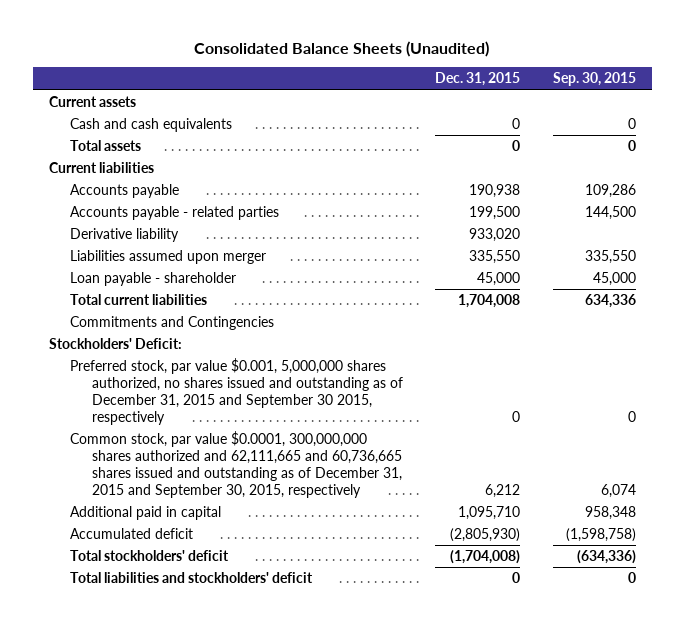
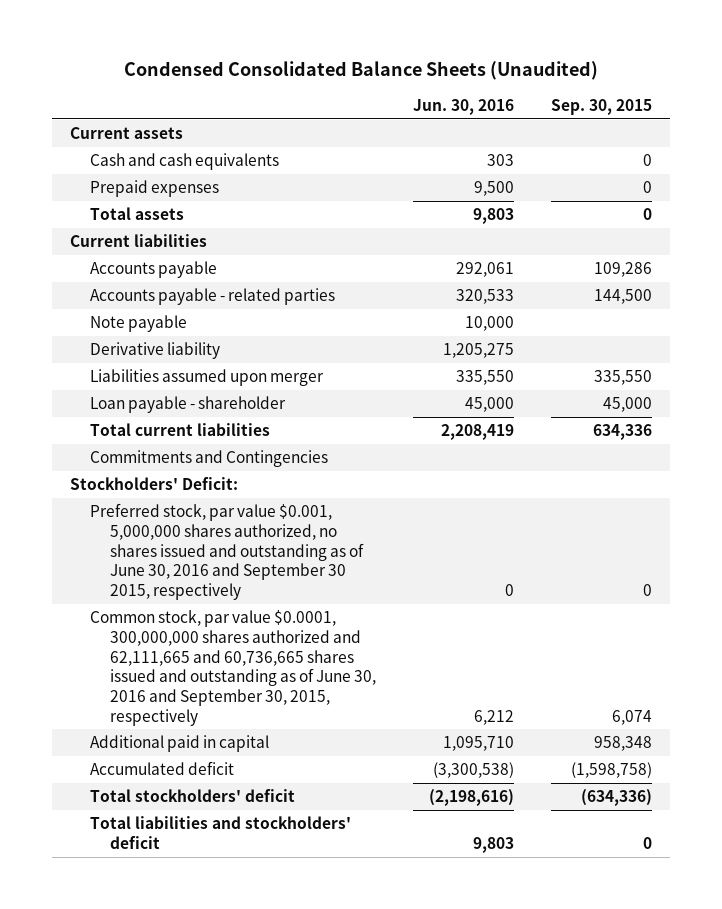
- Consolidated Balance Sheets (Unaudited)
+ Condensed Consolidated Balance Sheets (Unaudited)
- | Dec. 31, 2015 | Sep. 30, 2015
+ | Jun. 30, 2016 | Sep. 30, 2015
+ Prepaid expenses | 9,500 | 0
+ Note payable | 10,000 |
- Preferred stock, par value $0.001, 5,000,000 shares authorized, no shares issued and outstanding as of December 31, 2015 and September 30 2015, respectively | 0 | 0
- Common stock, par value $0.0001, 300,000,000 shares authorized and 62,111,665 and 60,736,665 shares issued and outstanding as of December 31, 2015 and September 30, 2015, respectively | 6,212 | 6,074
+ Preferred stock, par value $0.001, 5,000,000 shares authorized, no shares issued and outstanding as of June 30, 2016 and September 30 2015, respectively | 0 | 0
+ Common stock, par value $0.0001, 300,000,000 shares authorized and 62,111,665 and 60,736,665 shares issued and outstanding as of June 30, 2016 and September 30, 2015, respectively | 6,212 | 6,074

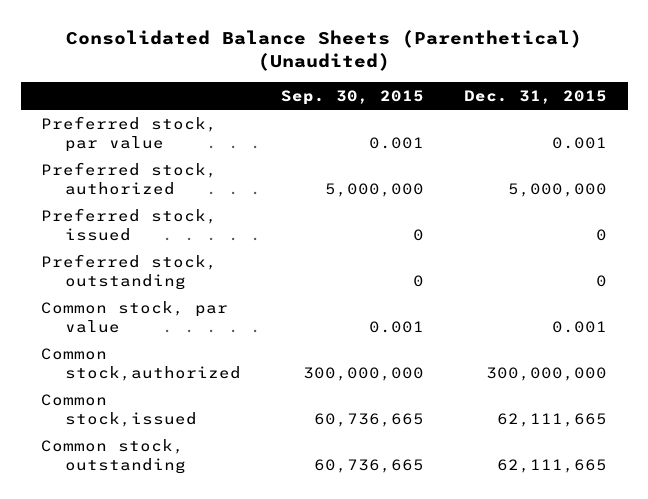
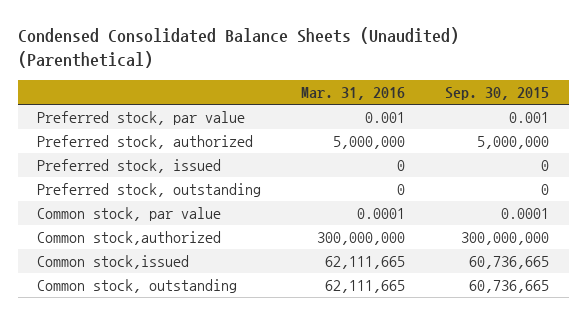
- Consolidated Balance Sheets (Parenthetical) (Unaudited)
+ Condensed Consolidated Balance Sheets (Unaudited) (Parenthetical)
- | Sep. 30, 2015 | Dec. 31, 2015
+ | Mar. 31, 2016 | Sep. 30, 2015
- Common stock, par value | 0.001 | 0.001
+ Common stock, par value | 0.0001 | 0.0001

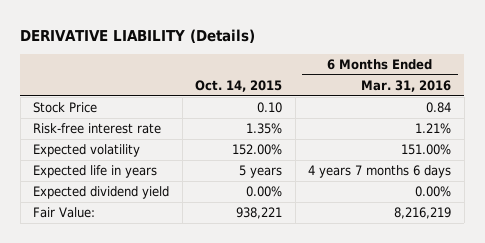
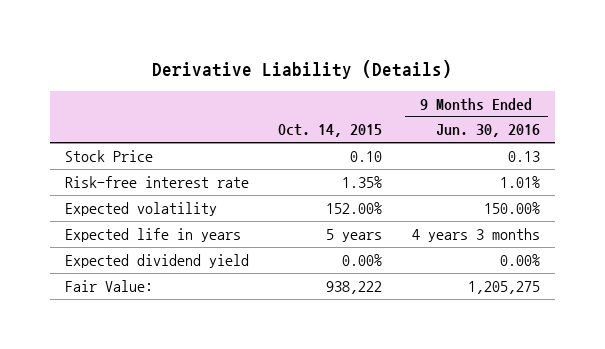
- DERIVATIVE LIABILITY (Details)
+ Derivative Liability (Details)
- | Oct. 14, 2015 | 6 Months Ended Mar. 31, 2016
+ | Oct. 14, 2015 | 9 Months Ended Jun. 30, 2016
- Fair Value: | 938,221 | 8,216,219
+ Fair Value: | 938,222 | 1,205,275

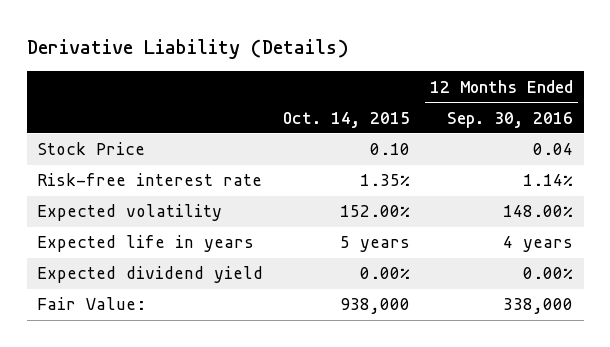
- | Oct. 14, 2015 | 9 Months Ended Jun. 30, 2016
+ | Oct. 14, 2015 | 12 Months Ended Sep. 30, 2016
- Fair Value: | 938,222 | 1,205,275
+ Fair Value: | 938,000 | 338,000

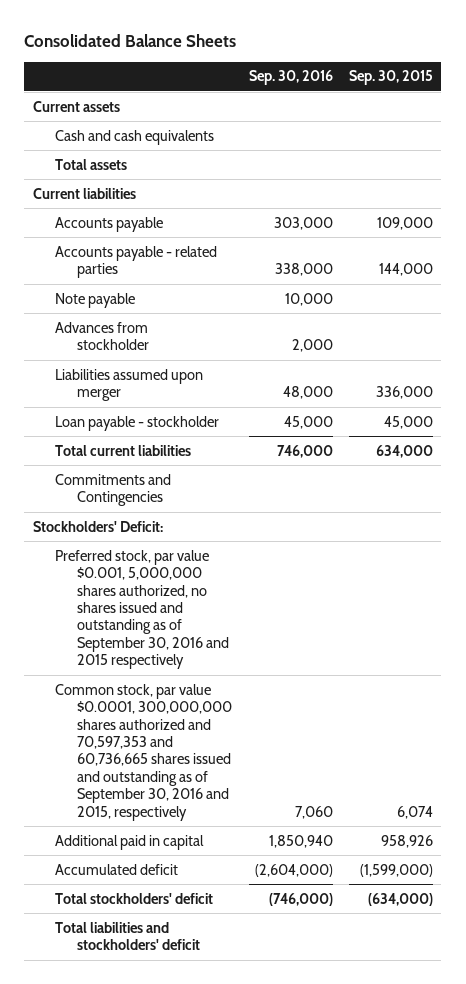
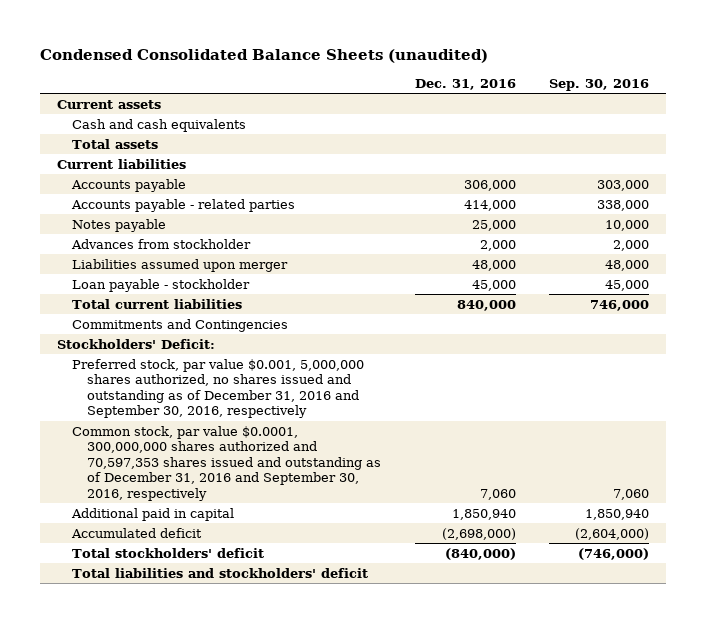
- Consolidated Balance Sheets
+ Condensed Consolidated Balance Sheets (unaudited)
- | Sep. 30, 2016 | Sep. 30, 2015
+ | Dec. 31, 2016 | Sep. 30, 2016
- Note payable | 10,000 |
+ Notes payable | 25,000 | 10,000
- Preferred stock, par value $0.001, 5,000,000 shares authorized, no shares issued and outstanding as of September 30, 2016 and 2015 respectively
- Common stock, par value $0.0001, 300,000,000 shares authorized and 70,597,353 and 60,736,665 shares issued and outstanding as of September 30, 2016 and 2015, respectively | 7,060 | 6,074
+ Preferred stock, par value $0.001, 5,000,000 shares authorized, no shares issued and outstanding as of December 31, 2016 and September 30, 2016, respectively
+ Common stock, par value $0.0001, 300,000,000 shares authorized and 70,597,353 shares issued and outstanding as of December 31, 2016 and September 30, 2016, respectively | 7,060 | 7,060

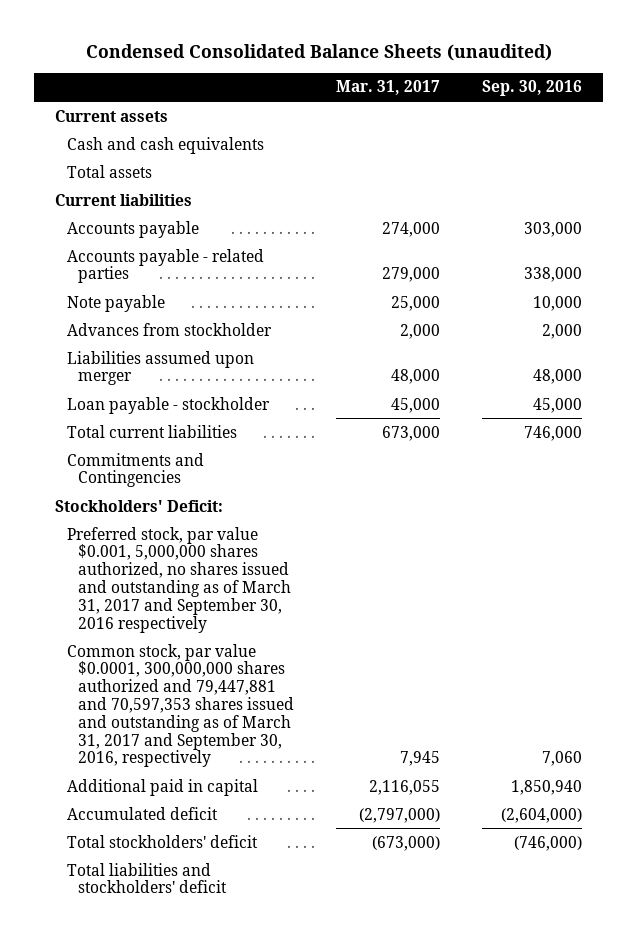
- | Dec. 31, 2016 | Sep. 30, 2016
+ | Mar. 31, 2017 | Sep. 30, 2016
- Notes payable | 25,000 | 10,000
+ Note payable | 25,000 | 10,000
- Preferred stock, par value $0.001, 5,000,000 shares authorized, no shares issued and outstanding as of December 31, 2016 and September 30, 2016, respectively
- Common stock, par value $0.0001, 300,000,000 shares authorized and 70,597,353 shares issued and outstanding as of December 31, 2016 and September 30, 2016, respectively | 7,060 | 7,060
+ Preferred stock, par value $0.001, 5,000,000 shares authorized, no shares issued and outstanding as of March 31, 2017 and September 30, 2016 respectively
+ Common stock, par value $0.0001, 300,000,000 shares authorized and 79,447,881 and 70,597,353 shares issued and outstanding as of March 31, 2017 and September 30, 2016, respectively | 7,945 | 7,060

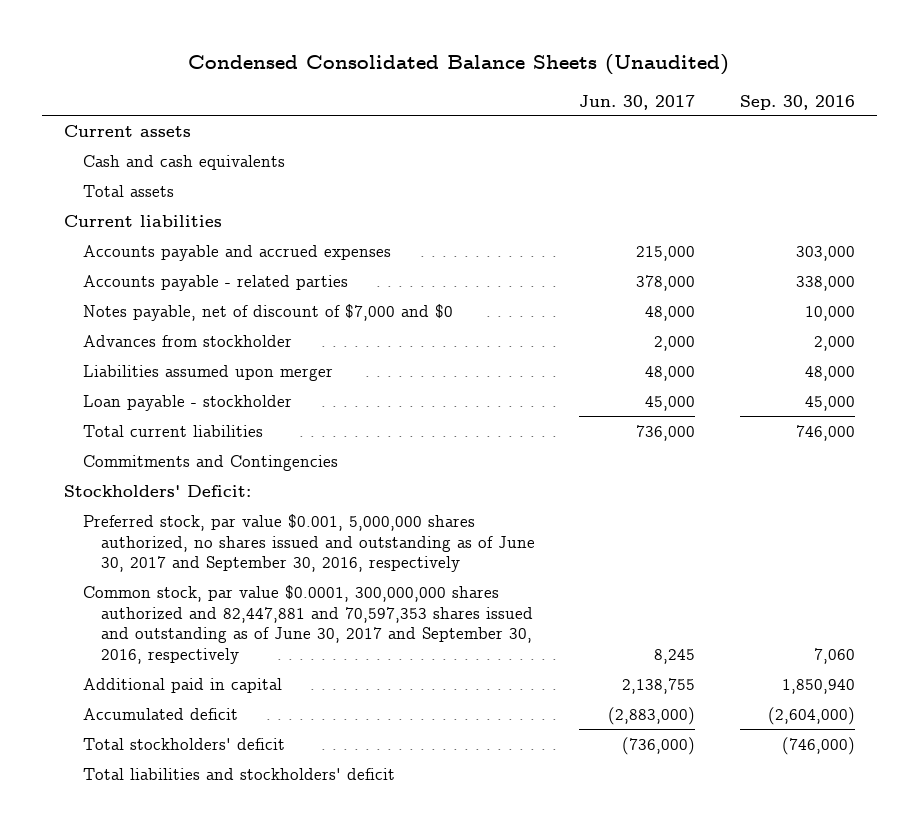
- Condensed Consolidated Balance Sheets (unaudited)
+ Condensed Consolidated Balance Sheets (Unaudited)
- | Mar. 31, 2017 | Sep. 30, 2016
+ | Jun. 30, 2017 | Sep. 30, 2016
- Accounts payable | 274,000 | 303,000
+ Accounts payable and accrued expenses | 215,000 | 303,000
- Note payable | 25,000 | 10,000
+ Notes payable, net of discount of $7,000 and $0 | 48,000 | 10,000
- Preferred stock, par value $0.001, 5,000,000 shares authorized, no shares issued and outstanding as of March 31, 2017 and September 30, 2016 respectively
- Common stock, par value $0.0001, 300,000,000 shares authorized and 79,447,881 and 70,597,353 shares issued and outstanding as of March 31, 2017 and September 30, 2016, respectively | 7,945 | 7,060
+ Preferred stock, par value $0.001, 5,000,000 shares authorized, no shares issued and outstanding as of June 30, 2017 and September 30, 2016, respectively
+ Common stock, par value $0.0001, 300,000,000 shares authorized and 82,447,881 and 70,597,353 shares issued and outstanding as of June 30, 2017 and September 30, 2016, respectively | 8,245 | 7,060

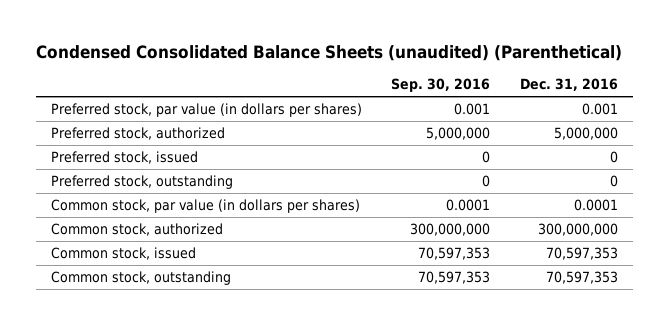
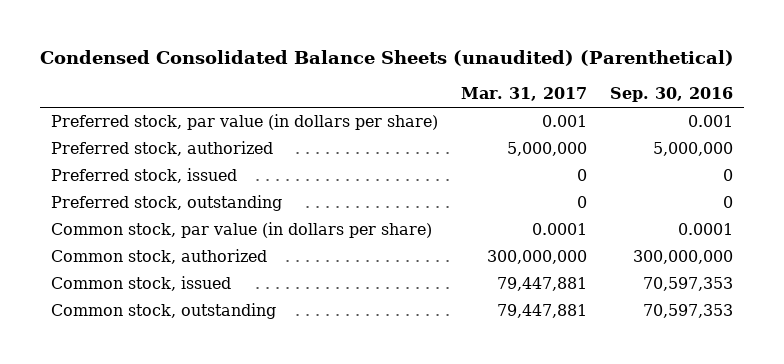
- | Sep. 30, 2016 | Dec. 31, 2016
+ | Mar. 31, 2017 | Sep. 30, 2016
- Preferred stock, par value (in dollars per shares) | 0.001 | 0.001
+ Preferred stock, par value (in dollars per share) | 0.001 | 0.001
- Common stock, par value (in dollars per shares) | 0.0001 | 0.0001
+ Common stock, par value (in dollars per share) | 0.0001 | 0.0001

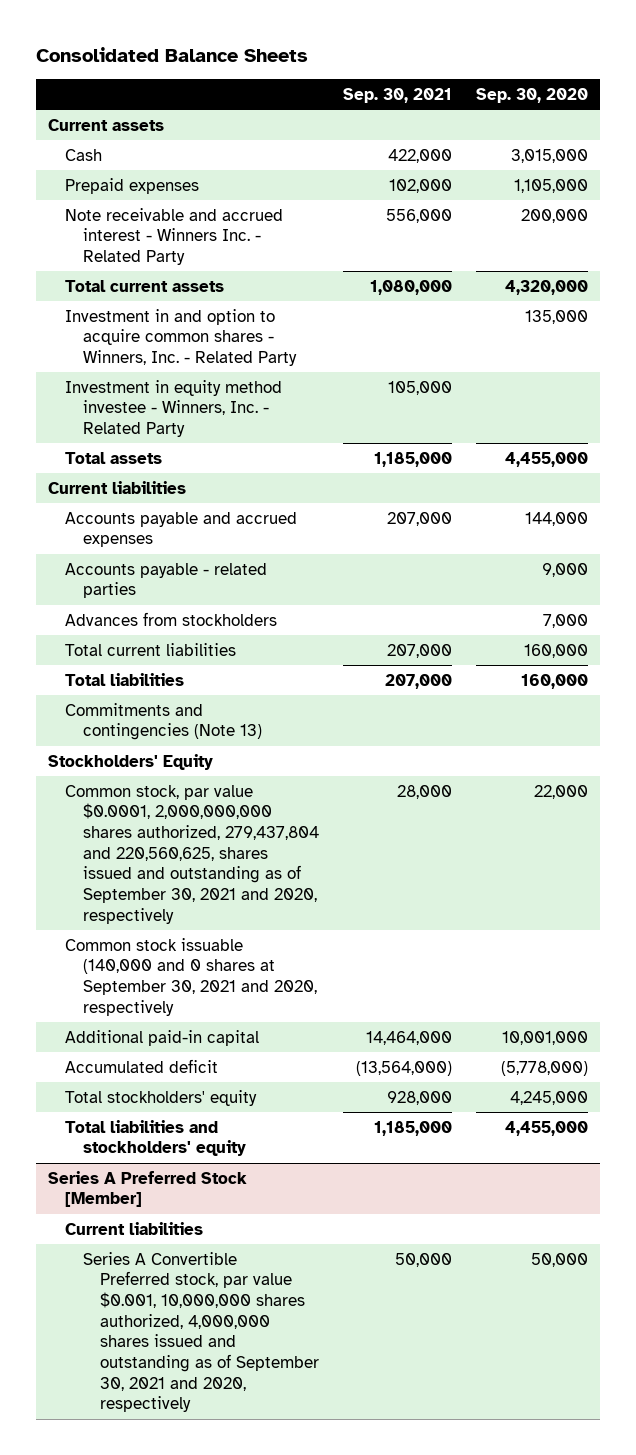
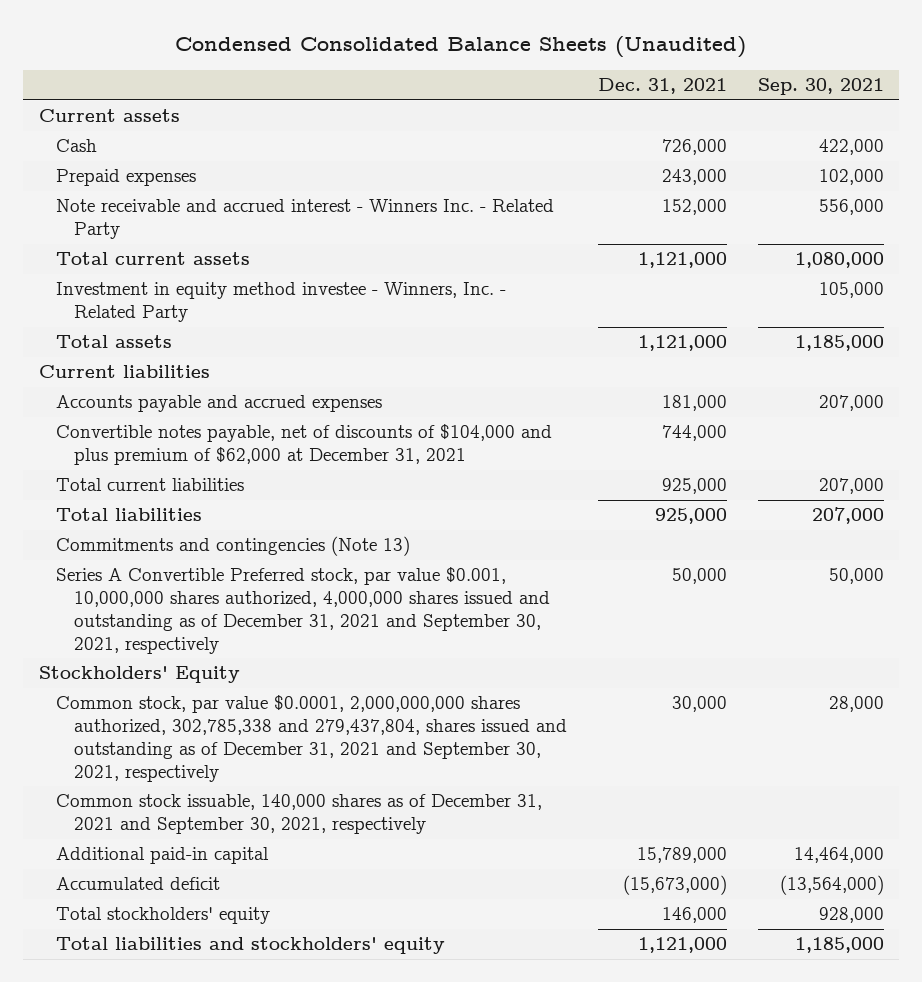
- Consolidated Balance Sheets
+ Condensed Consolidated Balance Sheets (Unaudited)
- | Sep. 30, 2021 | Sep. 30, 2020
+ | Dec. 31, 2021 | Sep. 30, 2021
- Investment in and option to acquire common shares - Winners, Inc. - Related Party | | 135,000
- Accounts payable - related parties | | 9,000
- Advances from stockholders | | 7,000
+ Convertible notes payable, net of discounts of $104,000 and plus premium of $62,000 at December 31, 2021 | 744,000 |
+ Series A Convertible Preferred stock, par value $0.001, 10,000,000 shares authorized, 4,000,000 shares issued and outstanding as of December 31, 2021 and September 30, 2021, respectively | 50,000 | 50,000
- Common stock, par value $0.0001, 2,000,000,000 shares authorized, 279,437,804 and 220,560,625, shares issued and outstanding as of September 30, 2021 and 2020, respectively | 28,000 | 22,000
- Common stock issuable (140,000 and 0 shares at September 30, 2021 and 2020, respectively
+ Common stock, par value $0.0001, 2,000,000,000 shares authorized, 302,785,338 and 279,437,804, shares issued and outstanding as of December 31, 2021 and September 30, 2021, respectively | 30,000 | 28,000
+ Common stock issuable, 140,000 shares as of December 31, 2021 and September 30, 2021, respectively
- Series A Preferred Stock [Member]
- Current liabilities
- Series A Convertible Preferred stock, par value $0.001, 10,000,000 shares authorized, 4,000,000 shares issued and outstanding as of September 30, 2021 and 2020, respectively | 50,000 | 50,000

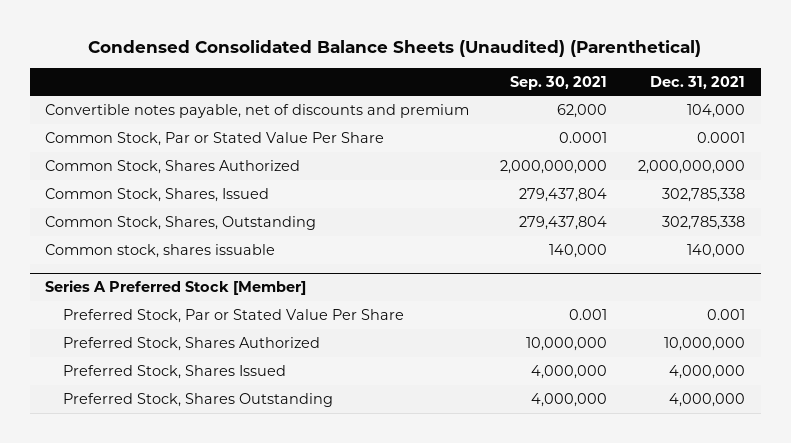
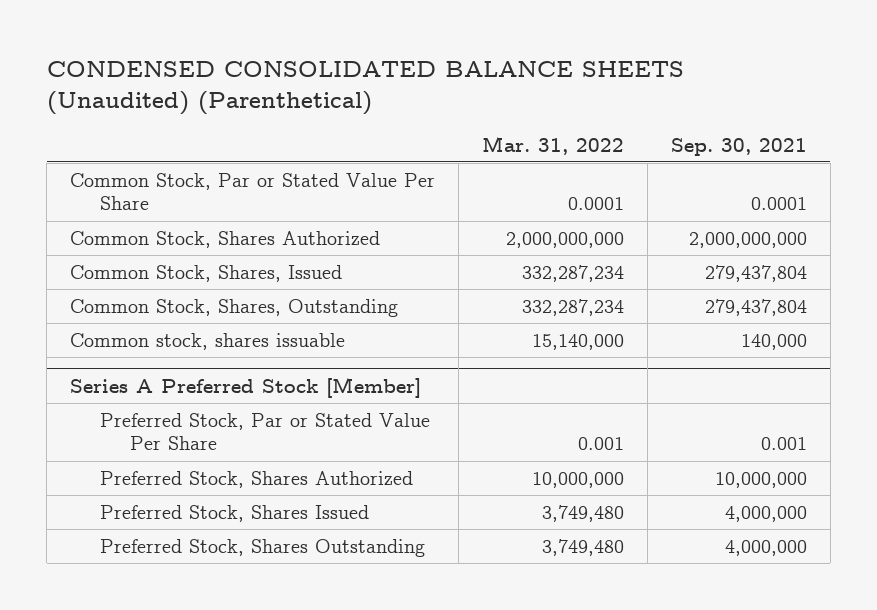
- Condensed Consolidated Balance Sheets (Unaudited) (Parenthetical)
+ CONDENSED CONSOLIDATED BALANCE SHEETS (Unaudited) (Parenthetical)
- | Sep. 30, 2021 | Dec. 31, 2021
+ | Mar. 31, 2022 | Sep. 30, 2021
- Convertible notes payable, net of discounts and premium | 62,000 | 104,000

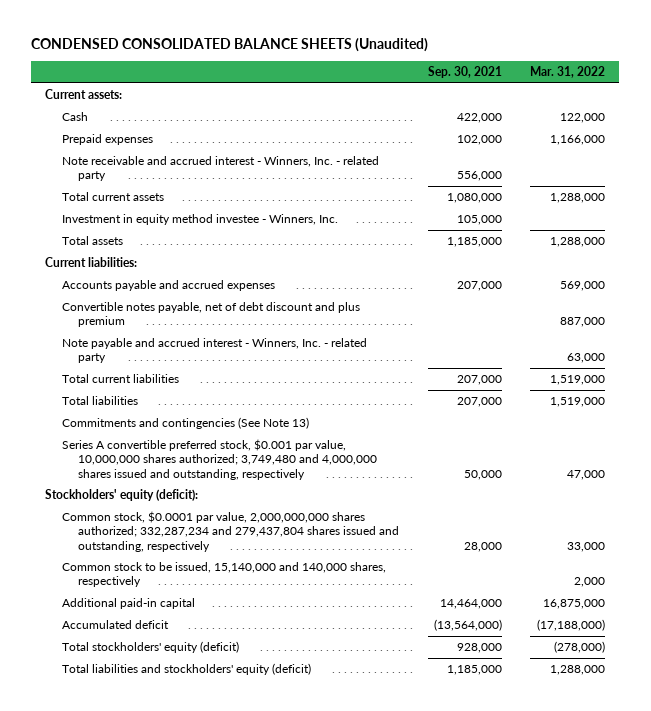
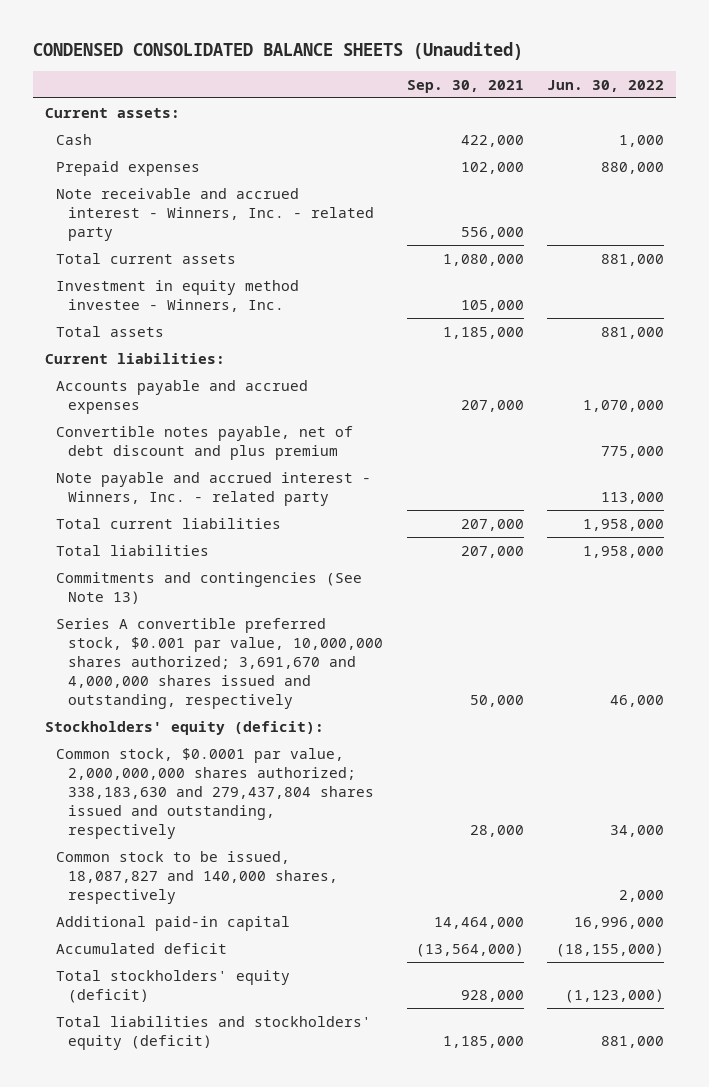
- | Sep. 30, 2021 | Mar. 31, 2022
+ | Sep. 30, 2021 | Jun. 30, 2022
- Series A convertible preferred stock, $0.001 par value, 10,000,000 shares authorized; 3,749,480 and 4,000,000 shares issued and outstanding, respectively | 50,000 | 47,000
+ Series A convertible preferred stock, $0.001 par value, 10,000,000 shares authorized; 3,691,670 and 4,000,000 shares issued and outstanding, respectively | 50,000 | 46,000
- Common stock, $0.0001 par value, 2,000,000,000 shares authorized; 332,287,234 and 279,437,804 shares issued and outstanding, respectively | 28,000 | 33,000
- Common stock to be issued, 15,140,000 and 140,000 shares, respectively | | 2,000
+ Common stock, $0.0001 par value, 2,000,000,000 shares authorized; 338,183,630 and 279,437,804 shares issued and outstanding, respectively | 28,000 | 34,000
+ Common stock to be issued, 18,087,827 and 140,000 shares, respectively | | 2,000

